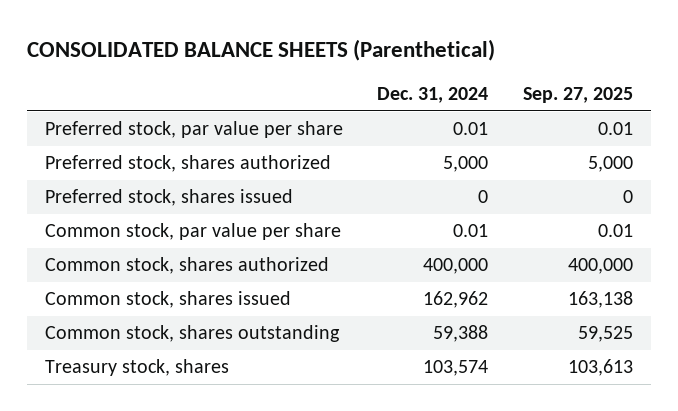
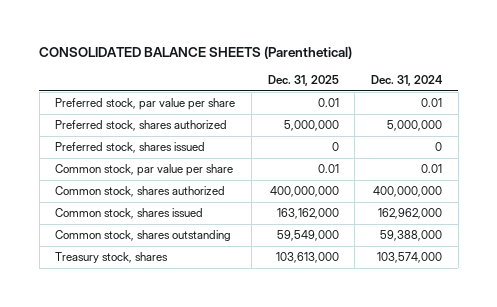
- | Dec. 31, 2024 | Sep. 27, 2025
+ | Dec. 31, 2025 | Dec. 31, 2024
- Preferred stock, shares authorized | 5,000 | 5,000
+ Preferred stock, shares authorized | 5,000,000 | 5,000,000
- Common stock, shares authorized | 400,000 | 400,000
- Common stock, shares issued | 162,962 | 163,138
- Common stock, shares outstanding | 59,388 | 59,525
- Treasury stock, shares | 103,574 | 103,613
+ Common stock, shares authorized | 400,000,000 | 400,000,000
+ Common stock, shares issued | 163,162,000 | 162,962,000
+ Common stock, shares outstanding | 59,549,000 | 59,388,000
+ Treasury stock, shares | 103,613,000 | 103,574,000

